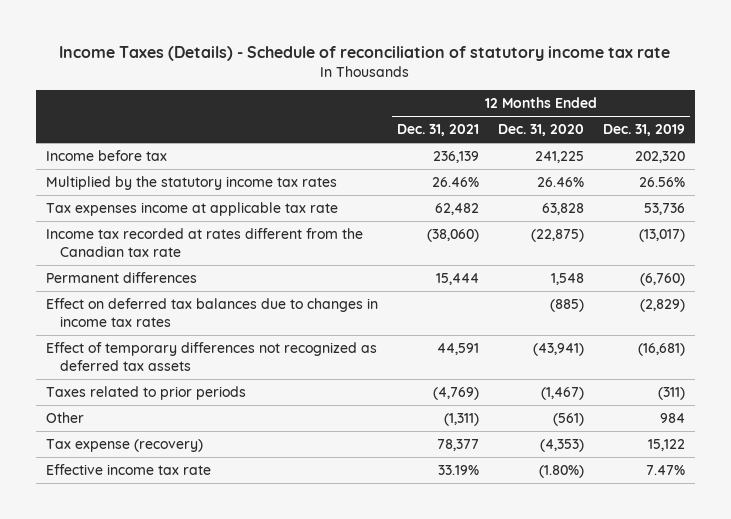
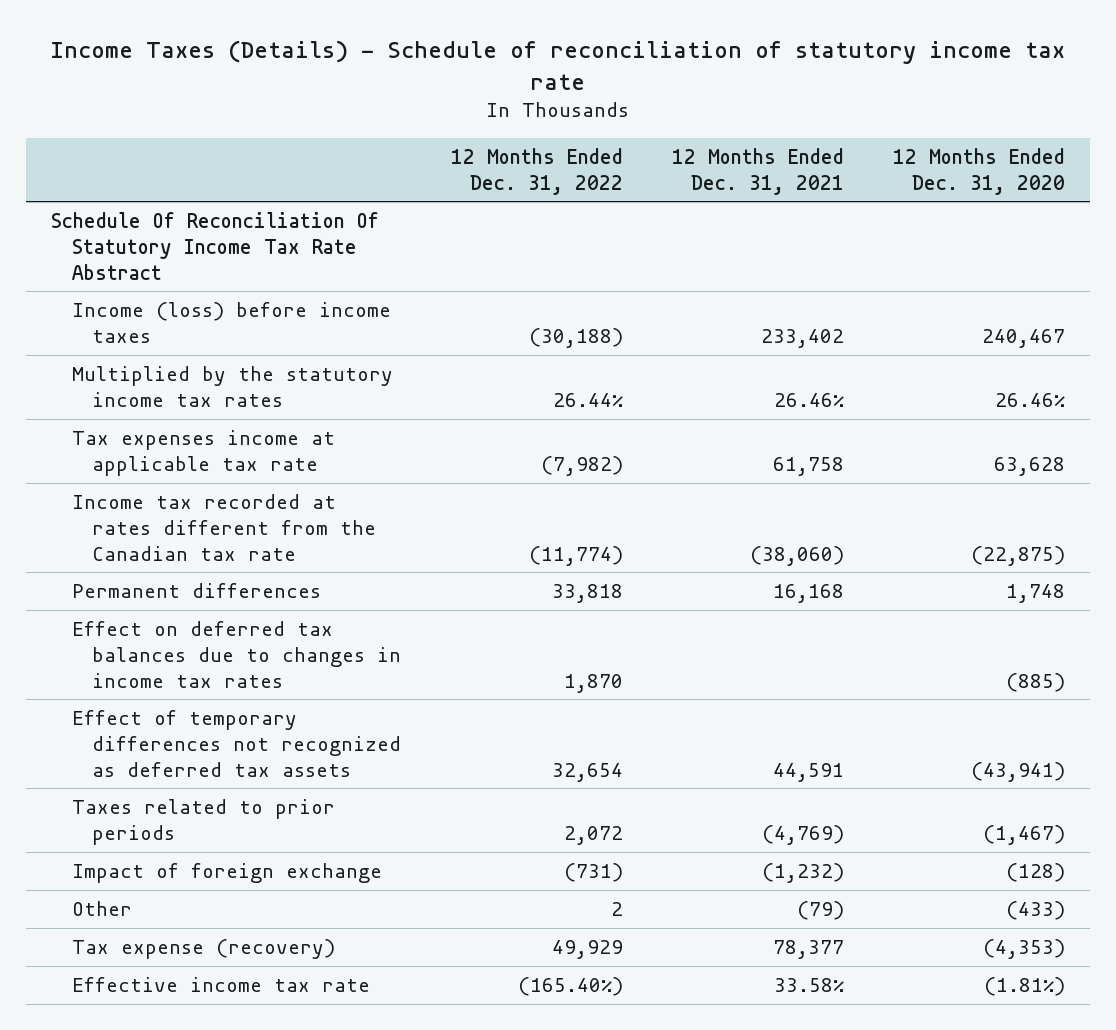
- | 12 Months Ended Dec. 31, 2021 | 12 Months Ended Dec. 31, 2020 | 12 Months Ended Dec. 31, 2019
+ | 12 Months Ended Dec. 31, 2022 | 12 Months Ended Dec. 31, 2021 | 12 Months Ended Dec. 31, 2020
- Income before tax | 236,139 | 241,225 | 202,320
+ Schedule Of Reconciliation Of Statutory Income Tax Rate Abstract
+ Income (loss) before income taxes | (30,188) | 233,402 | 240,467
- Tax expenses income at applicable tax rate | 62,482 | 63,828 | 53,736
+ Tax expenses income at applicable tax rate | (7,982) | 61,758 | 63,628
- Permanent differences | 15,444 | 1,548 | (6,760)
+ Permanent differences | 33,818 | 16,168 | 1,748
- Other | (1,311) | (561) | 984
+ Impact of foreign exchange | (731) | (1,232) | (128)
+ Other | 2 | (79) | (433)
- Effective income tax rate | 33.19% | (1.80%) | 7.47%
+ Effective income tax rate | (165.40%) | 33.58% | (1.81%)

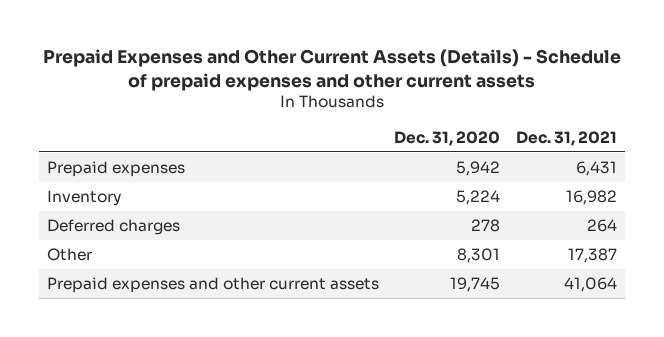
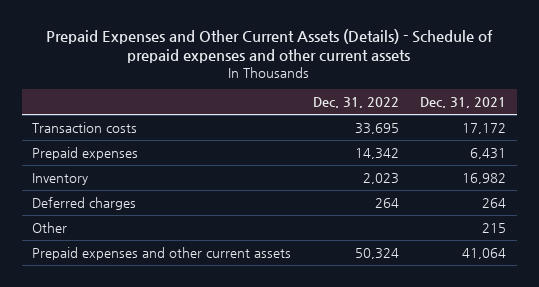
- | Dec. 31, 2020 | Dec. 31, 2021
+ | Dec. 31, 2022 | Dec. 31, 2021
+ Transaction costs | 33,695 | 17,172
- Other | 8,301 | 17,387
+ Other | | 215

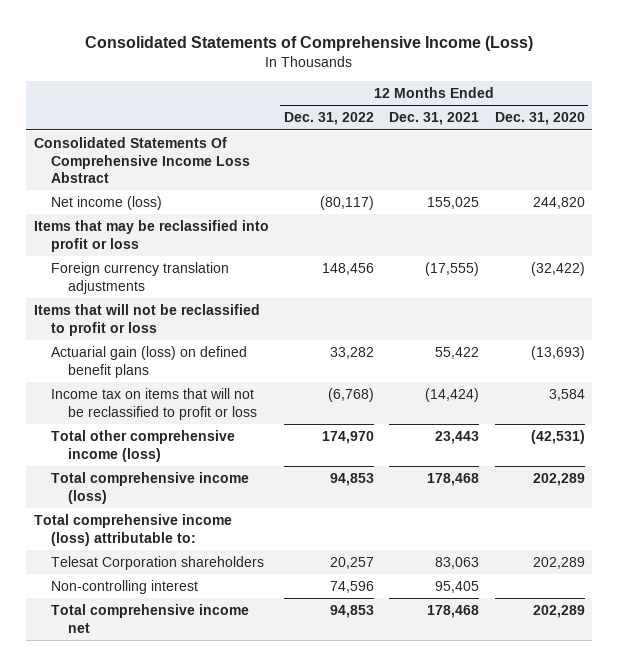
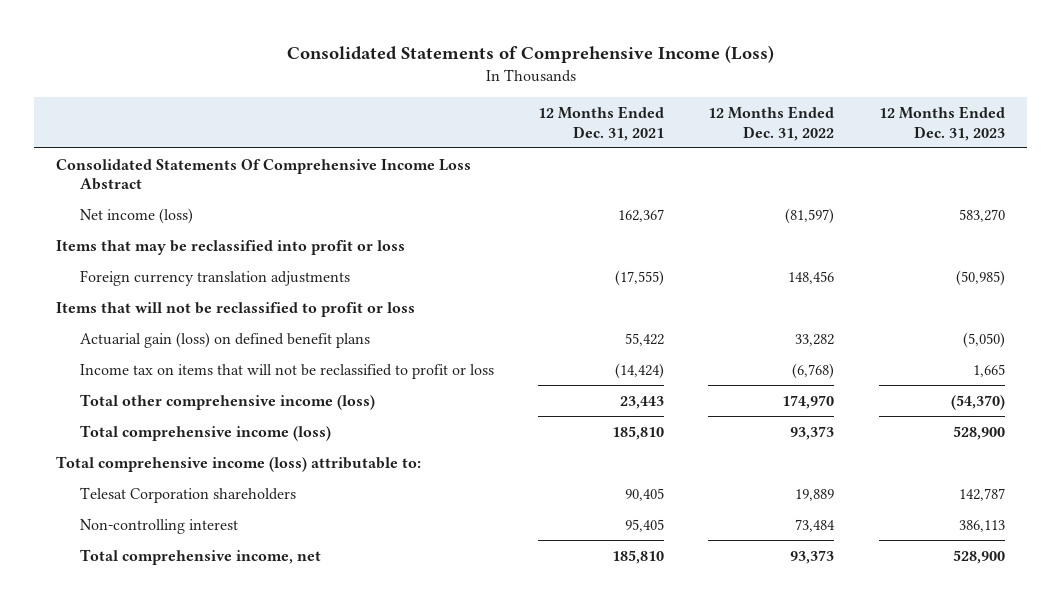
- | 12 Months Ended Dec. 31, 2022 | 12 Months Ended Dec. 31, 2021 | 12 Months Ended Dec. 31, 2020
+ | 12 Months Ended Dec. 31, 2021 | 12 Months Ended Dec. 31, 2022 | 12 Months Ended Dec. 31, 2023
- Net income (loss) | (80,117) | 155,025 | 244,820
+ Net income (loss) | 162,367 | (81,597) | 583,270
- Total comprehensive income (loss) | 94,853 | 178,468 | 202,289
+ Total comprehensive income (loss) | 185,810 | 93,373 | 528,900
- Telesat Corporation shareholders | 20,257 | 83,063 | 202,289
- Non-controlling interest | 74,596 | 95,405 |
- Total comprehensive income net | 94,853 | 178,468 | 202,289
+ Telesat Corporation shareholders | 90,405 | 19,889 | 142,787
+ Non-controlling interest | 95,405 | 73,484 | 386,113
+ Total comprehensive income, net | 185,810 | 93,373 | 528,900

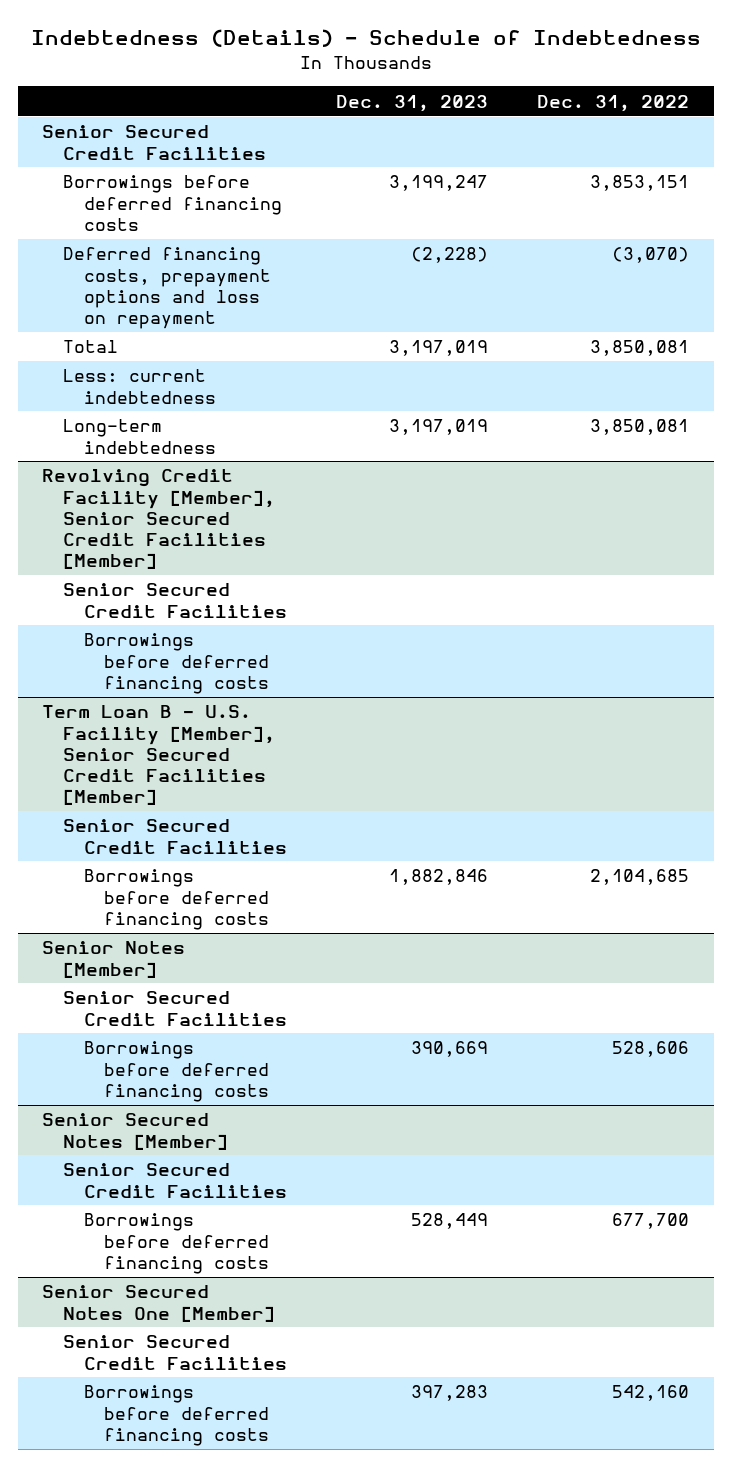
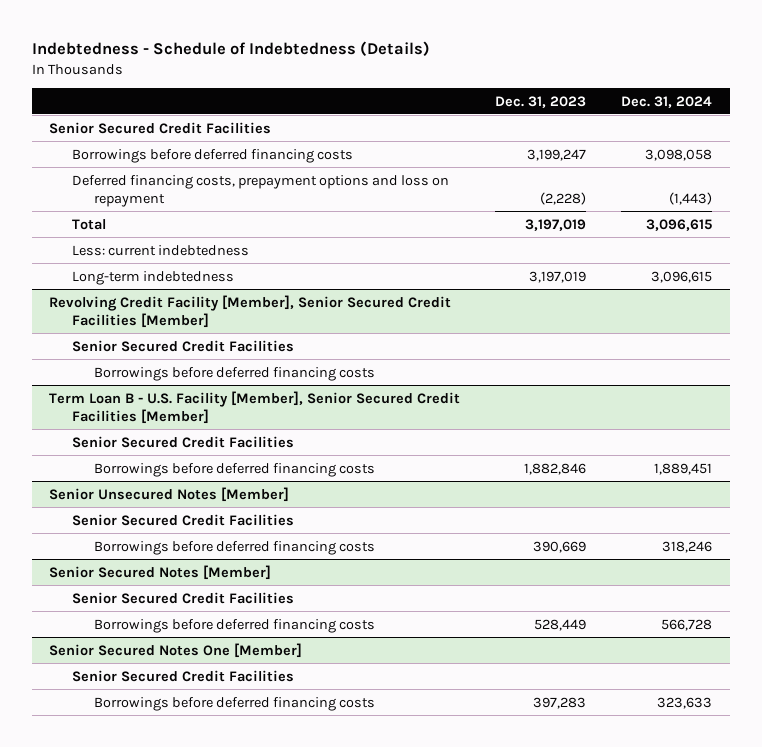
- Indebtedness (Details) - Schedule of Indebtedness
+ Indebtedness - Schedule of Indebtedness (Details)
- | Dec. 31, 2023 | Dec. 31, 2022
+ | Dec. 31, 2023 | Dec. 31, 2024
- Senior Notes [Member]
+ Senior Unsecured Notes [Member]

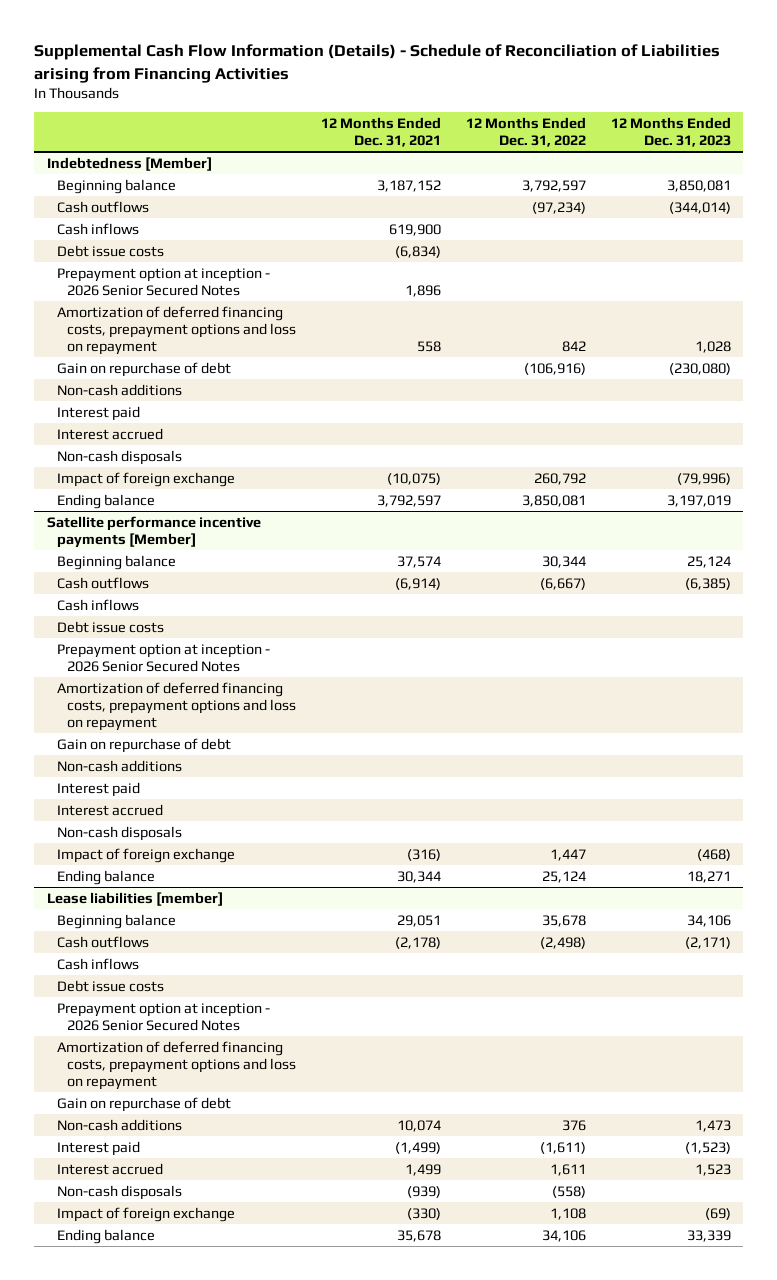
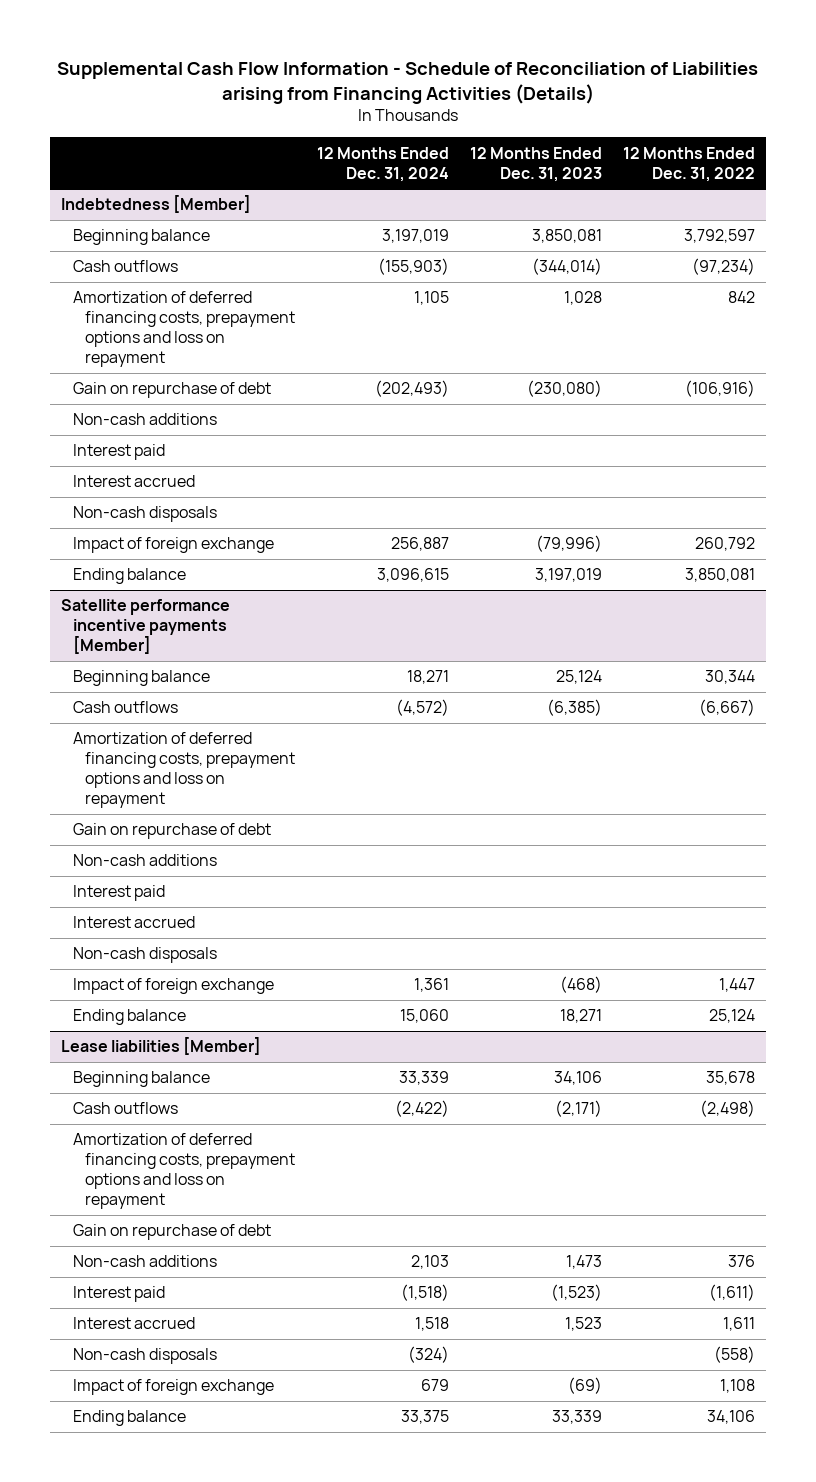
- Supplemental Cash Flow Information (Details) - Schedule of Reconciliation of Liabilities arising from Financing Activities
+ Supplemental Cash Flow Information - Schedule of Reconciliation of Liabilities arising from Financing Activities (Details)
- | 12 Months Ended Dec. 31, 2021 | 12 Months Ended Dec. 31, 2022 | 12 Months Ended Dec. 31, 2023
+ | 12 Months Ended Dec. 31, 2024 | 12 Months Ended Dec. 31, 2023 | 12 Months Ended Dec. 31, 2022
@ Indebtedness [Member]
- Cash inflows | 619,900 | |
- Debt issue costs | (6,834) | |
- Prepayment option at inception - 2026 Senior Secured Notes | 1,896 | |
@ Satellite performance incentive payments [Member]
- Cash inflows
- Debt issue costs
- Prepayment option at inception - 2026 Senior Secured Notes
- Lease liabilities [member]
+ Lease liabilities [Member]
- Cash inflows
- Debt issue costs
- Prepayment option at inception - 2026 Senior Secured Notes

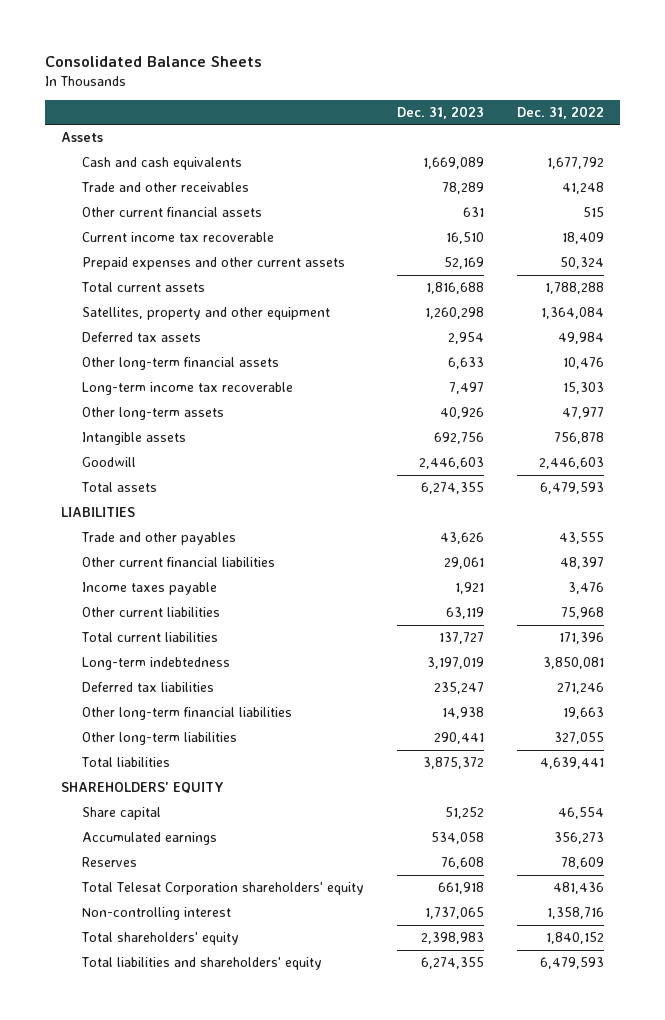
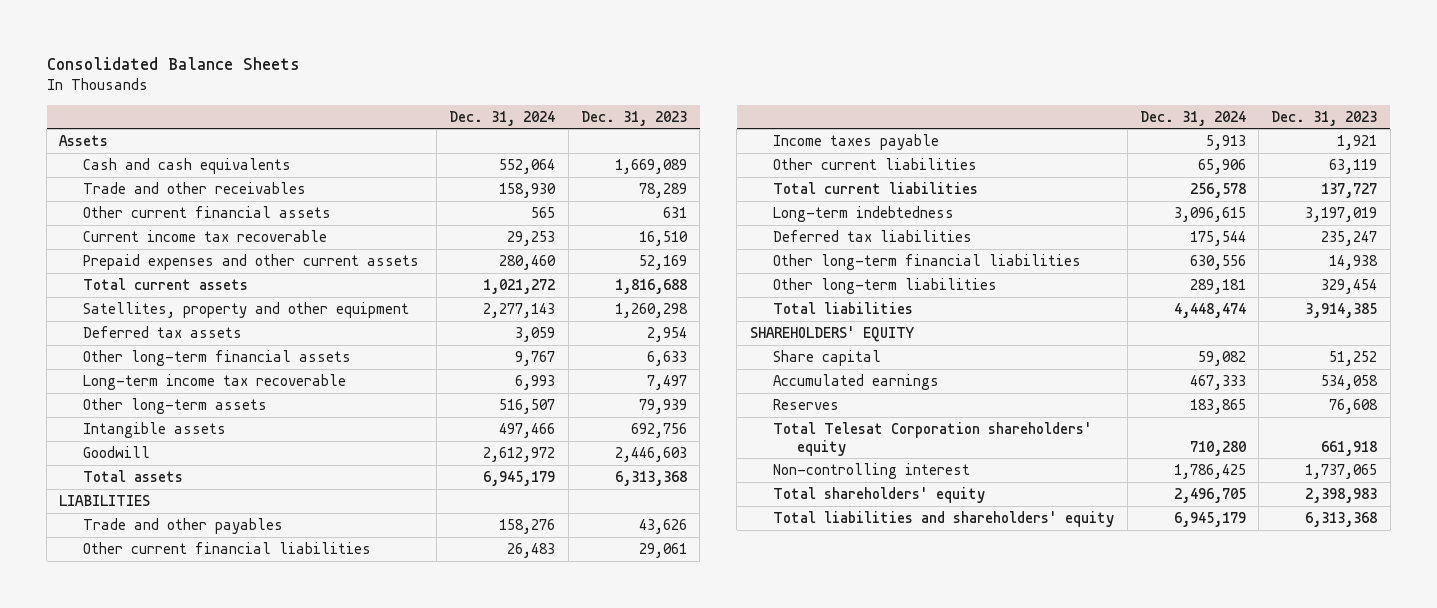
- | Dec. 31, 2023 | Dec. 31, 2022
+ | Dec. 31, 2024 | Dec. 31, 2023
- Other long-term assets | 40,926 | 47,977
+ Other long-term assets | 516,507 | 79,939
- Total assets | 6,274,355 | 6,479,593
+ Total assets | 6,945,179 | 6,313,368
- Other long-term liabilities | 290,441 | 327,055
- Total liabilities | 3,875,372 | 4,639,441
+ Other long-term liabilities | 289,181 | 329,454
+ Total liabilities | 4,448,474 | 3,914,385
- Total liabilities and shareholders' equity | 6,274,355 | 6,479,593
+ Total liabilities and shareholders' equity | 6,945,179 | 6,313,368

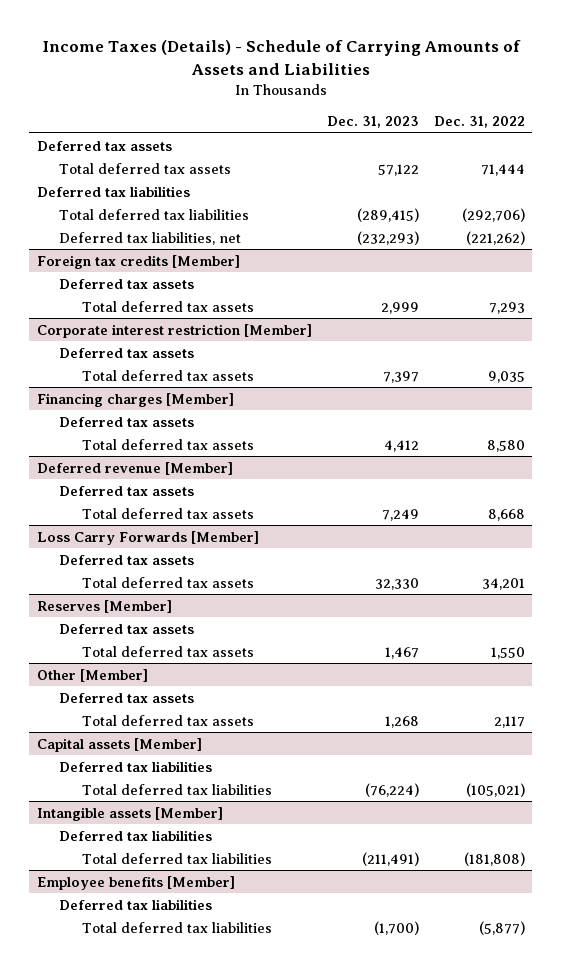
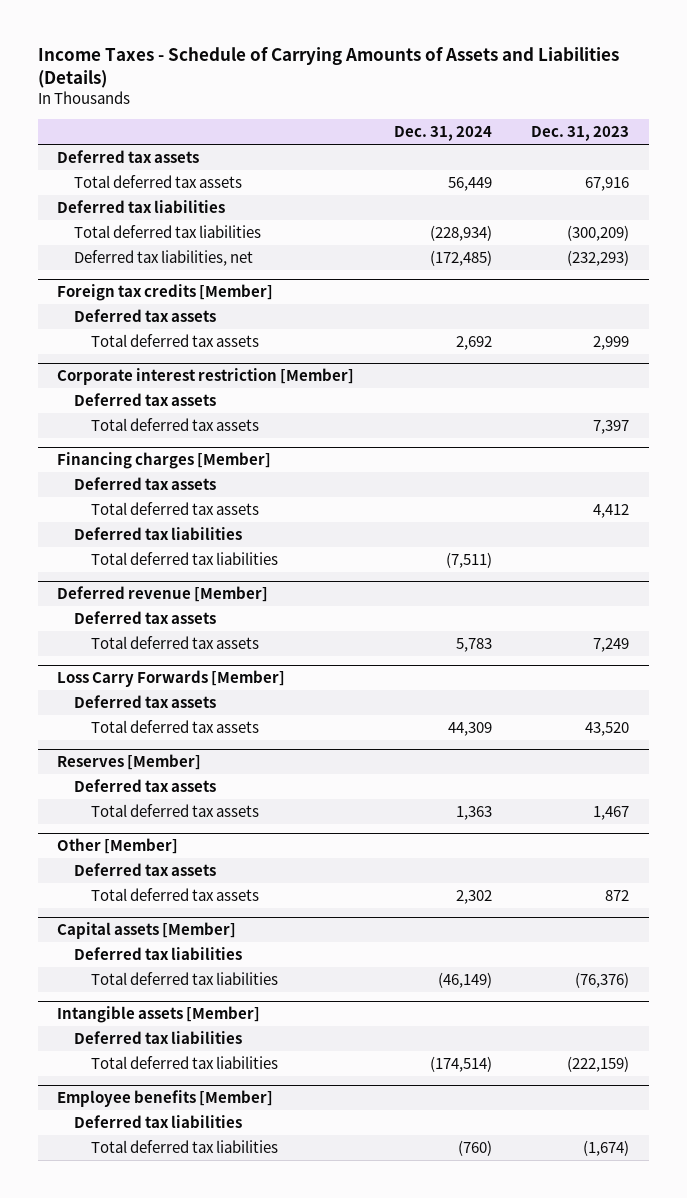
- Income Taxes (Details) - Schedule of Carrying Amounts of Assets and Liabilities
+ Income Taxes - Schedule of Carrying Amounts of Assets and Liabilities (Details)
- | Dec. 31, 2023 | Dec. 31, 2022
+ | Dec. 31, 2024 | Dec. 31, 2023
- Total deferred tax assets | 57,122 | 71,444
+ Total deferred tax assets | 56,449 | 67,916
- Total deferred tax liabilities | (289,415) | (292,706)
+ Total deferred tax liabilities | (228,934) | (300,209)
@ Financing charges [Member]
+ Deferred tax liabilities
+ Total deferred tax liabilities | (7,511) |
@ Loss Carry Forwards [Member]
- Total deferred tax assets | 32,330 | 34,201
+ Total deferred tax assets | 44,309 | 43,520
@ Other [Member]
- Total deferred tax assets | 1,268 | 2,117
+ Total deferred tax assets | 2,302 | 872
@ Capital assets [Member]
- Total deferred tax liabilities | (76,224) | (105,021)
+ Total deferred tax liabilities | (46,149) | (76,376)
@ Intangible assets [Member]
- Total deferred tax liabilities | (211,491) | (181,808)
+ Total deferred tax liabilities | (174,514) | (222,159)
@ Employee benefits [Member]
- Total deferred tax liabilities | (1,700) | (5,877)
+ Total deferred tax liabilities | (760) | (1,674)

